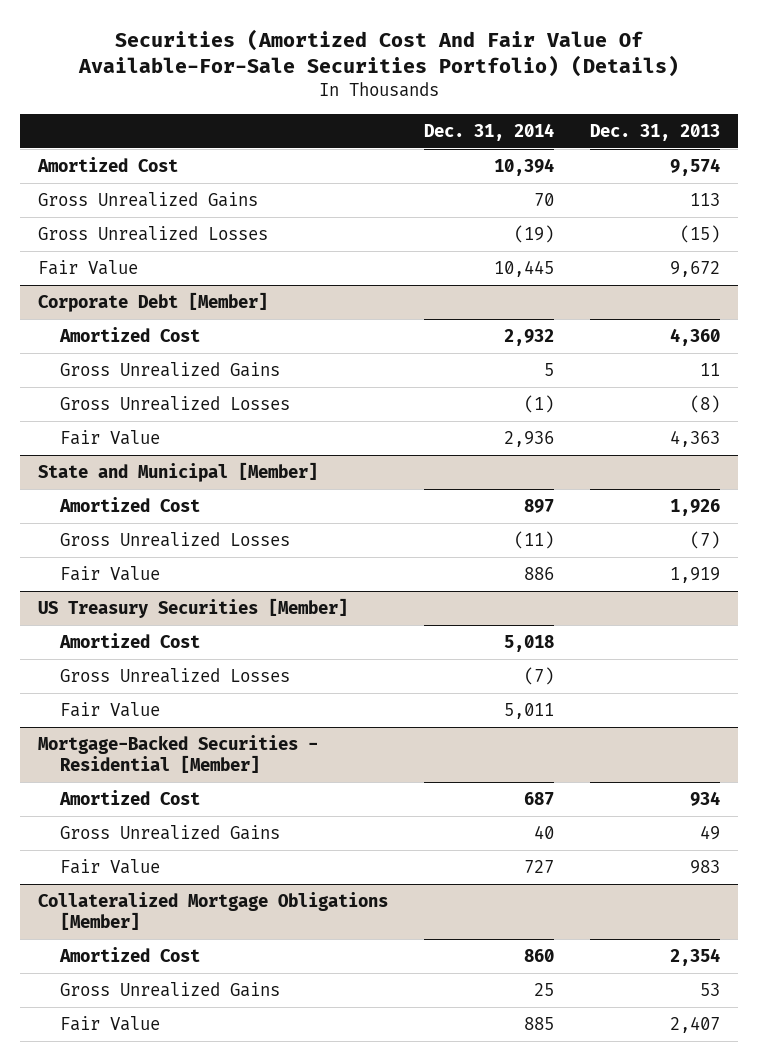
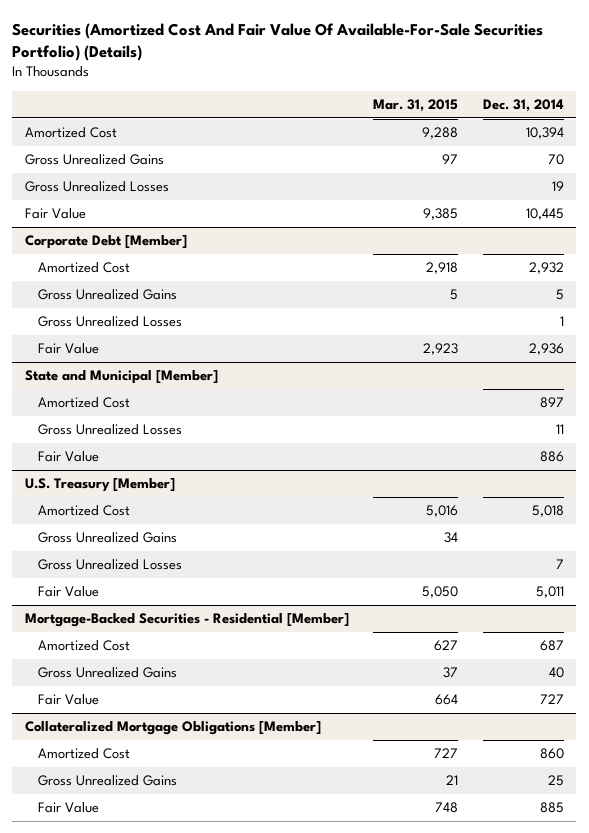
- | Dec. 31, 2014 | Dec. 31, 2013
+ | Mar. 31, 2015 | Dec. 31, 2014
- Gross Unrealized Losses | (19) | (15)
+ Gross Unrealized Losses | | 19
@ Corporate Debt [Member]
- Gross Unrealized Losses | (1) | (8)
+ Gross Unrealized Losses | | 1
@ State and Municipal [Member]
- Gross Unrealized Losses | (11) | (7)
+ Gross Unrealized Losses | | 11
- US Treasury Securities [Member]
+ U.S. Treasury [Member]
- Gross Unrealized Losses | (7) |
+ Gross Unrealized Gains | 34 |
+ Gross Unrealized Losses | | 7

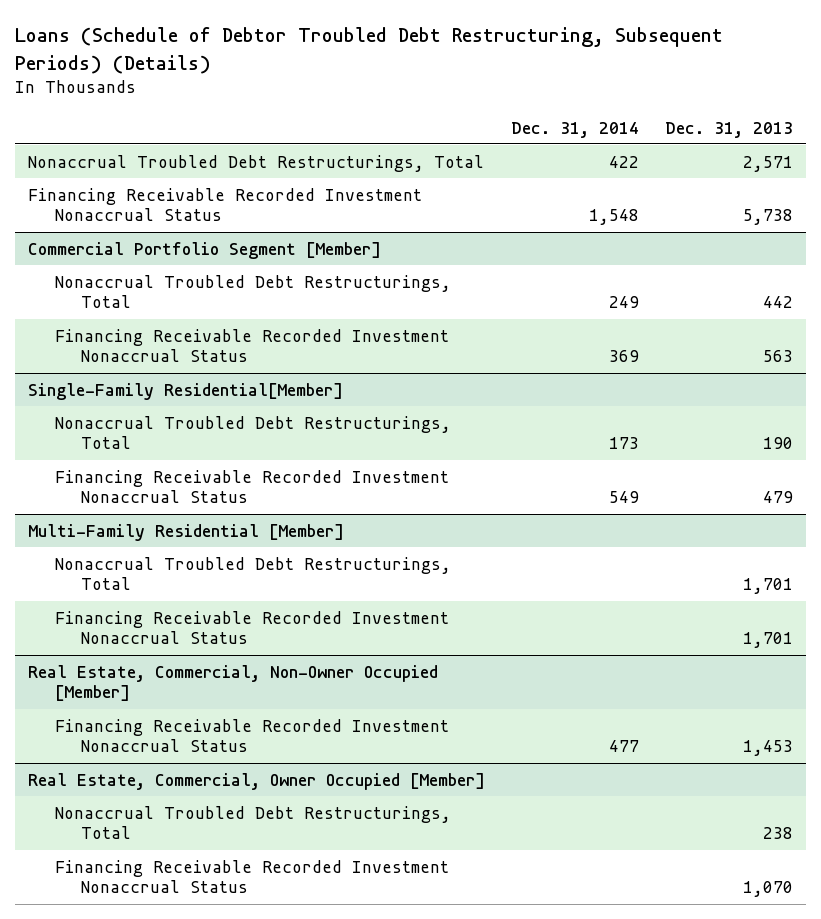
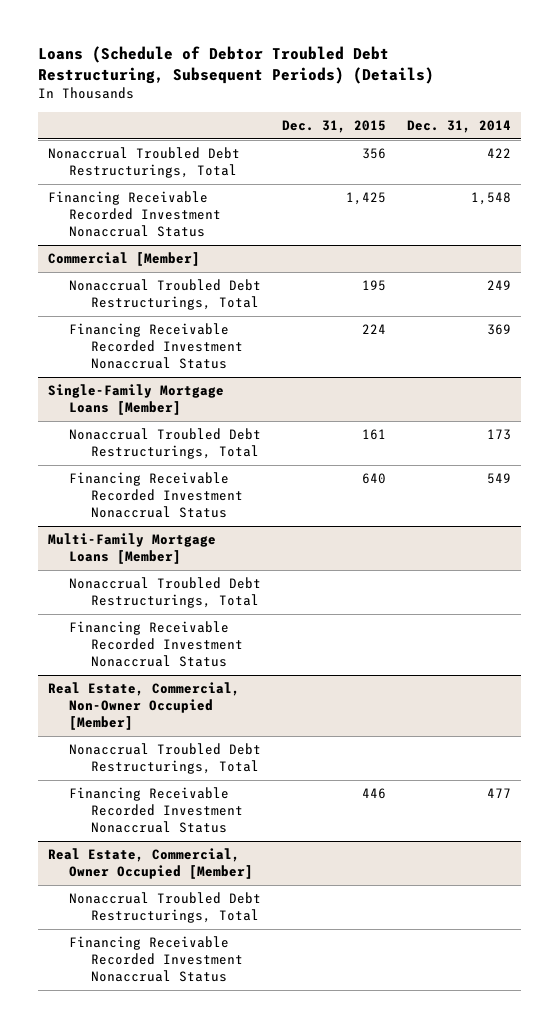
- | Dec. 31, 2014 | Dec. 31, 2013
+ | Dec. 31, 2015 | Dec. 31, 2014
- Commercial Portfolio Segment [Member]
+ Commercial [Member]
- Single-Family Residential[Member]
+ Single-Family Mortgage Loans [Member]
- Multi-Family Residential [Member]
+ Multi-Family Mortgage Loans [Member]
@ Real Estate, Commercial, Non-Owner Occupied [Member]
+ Nonaccrual Troubled Debt Restructurings, Total

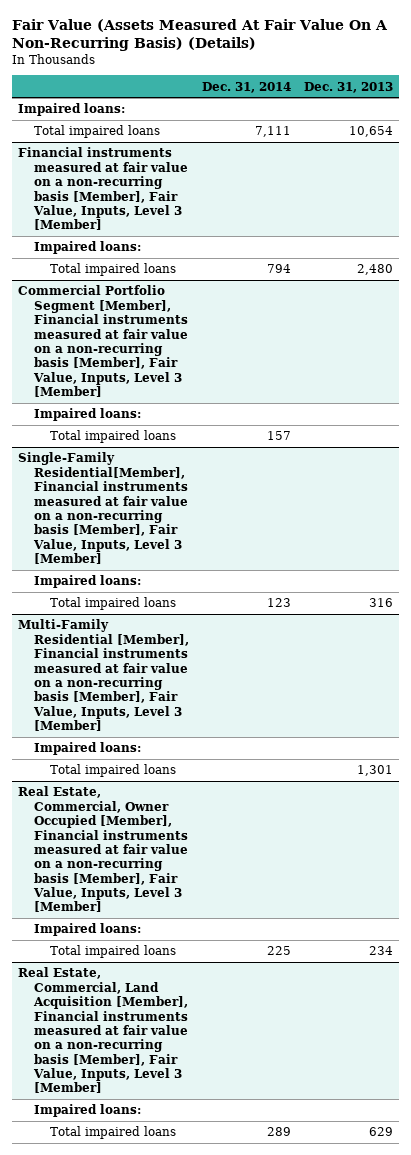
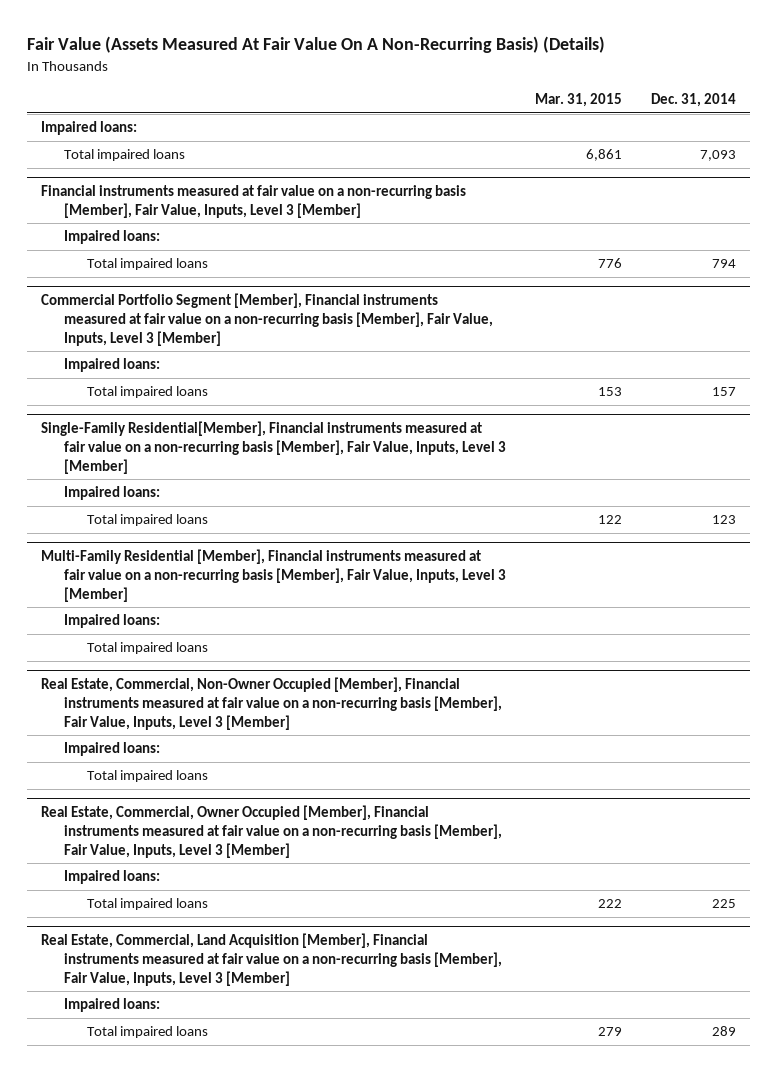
- | Dec. 31, 2014 | Dec. 31, 2013
+ | Mar. 31, 2015 | Dec. 31, 2014
- Total impaired loans | 7,111 | 10,654
+ Total impaired loans | 6,861 | 7,093
+ Real Estate, Commercial, Non-Owner Occupied [Member], Financial instruments measured at fair value on a non-recurring basis [Member], Fair Value, Inputs, Level 3 [Member]
+ Impaired loans:
+ Total impaired loans

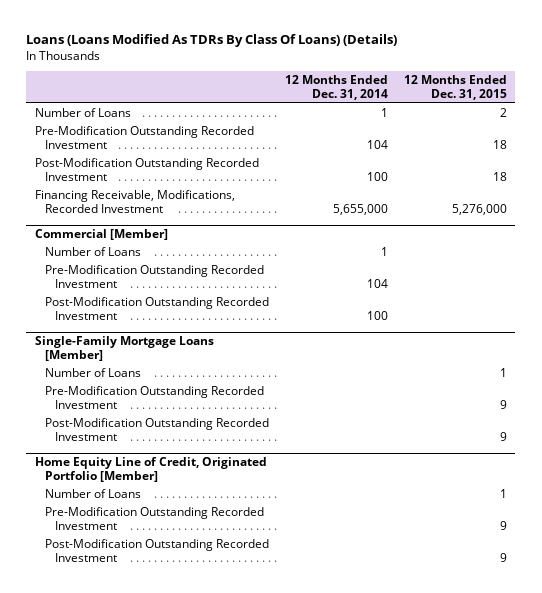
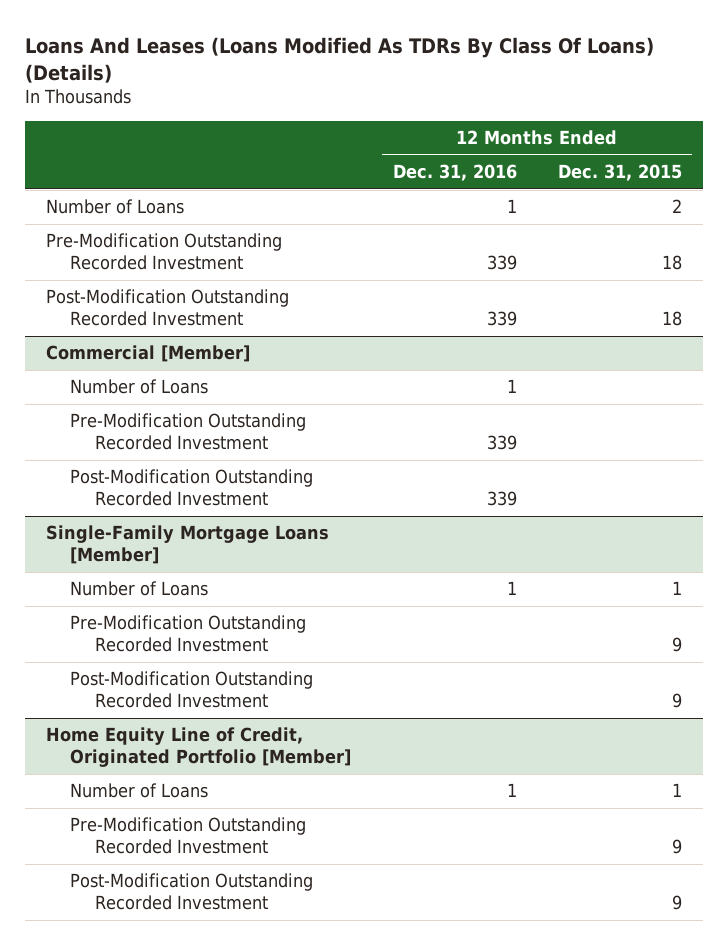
- Loans (Loans Modified As TDRs By Class Of Loans) (Details)
+ Loans And Leases (Loans Modified As TDRs By Class Of Loans) (Details)
- | 12 Months Ended Dec. 31, 2014 | 12 Months Ended Dec. 31, 2015
+ | 12 Months Ended Dec. 31, 2016 | 12 Months Ended Dec. 31, 2015
- Financing Receivable, Modifications, Recorded Investment | 5,655,000 | 5,276,000

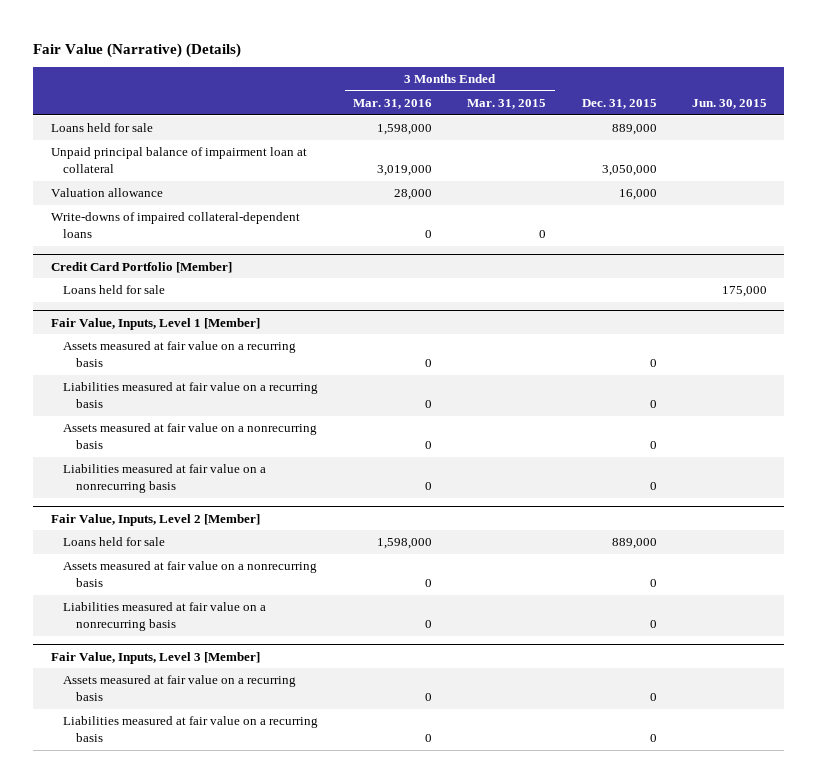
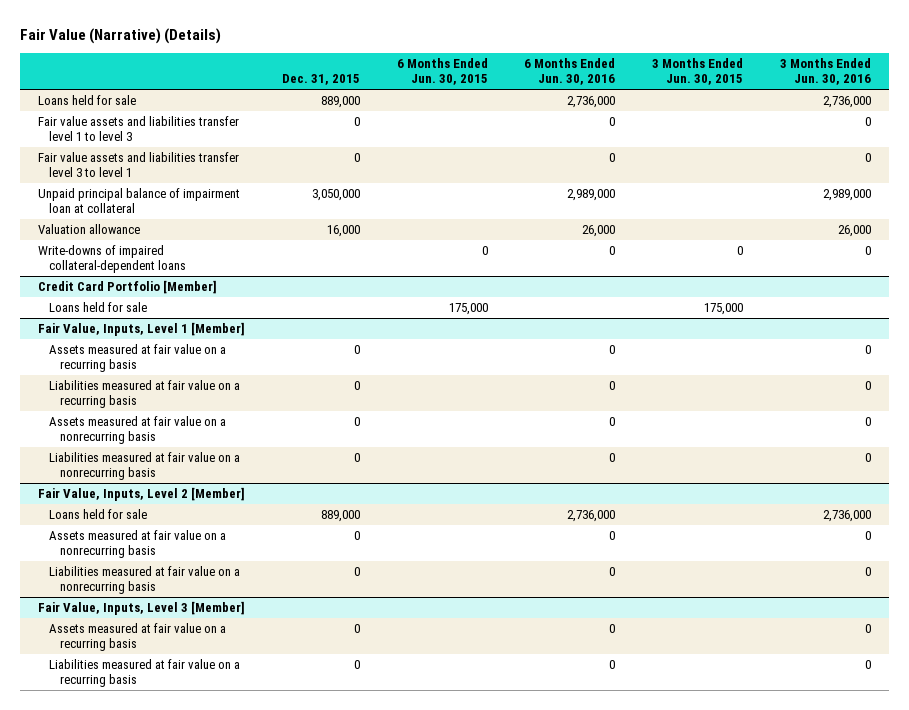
- | 3 Months Ended Mar. 31, 2016 | 3 Months Ended Mar. 31, 2015 | Dec. 31, 2015 | Jun. 30, 2015
+ | Dec. 31, 2015 | 6 Months Ended Jun. 30, 2015 | 6 Months Ended Jun. 30, 2016 | 3 Months Ended Jun. 30, 2015 | 3 Months Ended Jun. 30, 2016
+ Fair value assets and liabilities transfer level 1 to level 3 | 0 | | 0 | | 0
+ Fair value assets and liabilities transfer level 3 to level 1 | 0 | | 0 | | 0

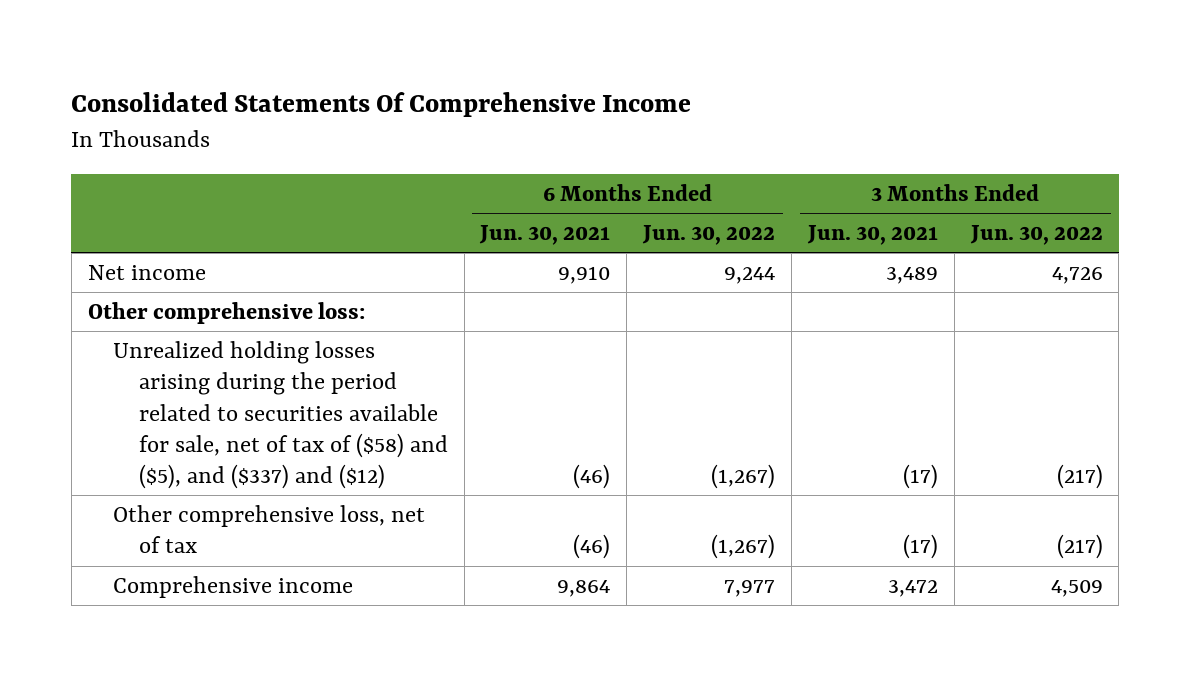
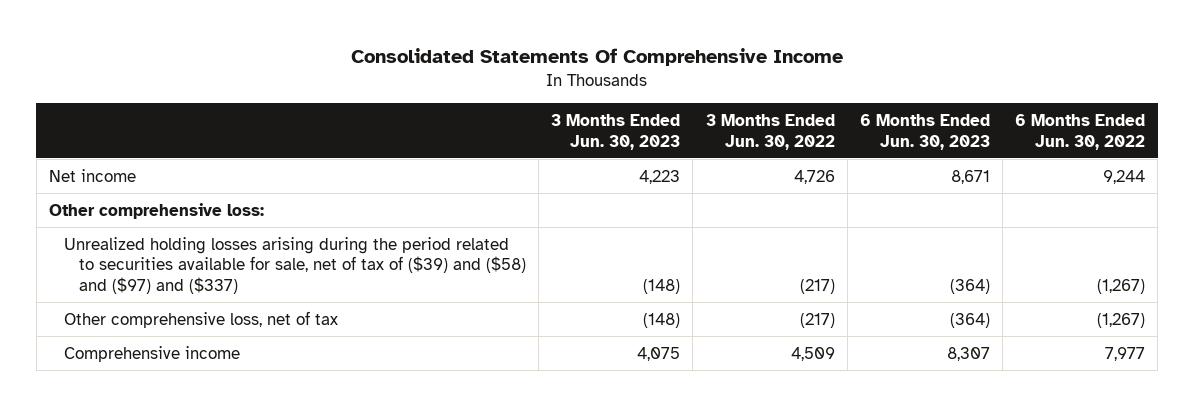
- | 6 Months Ended Jun. 30, 2021 | 6 Months Ended Jun. 30, 2022 | 3 Months Ended Jun. 30, 2021 | 3 Months Ended Jun. 30, 2022
+ | 3 Months Ended Jun. 30, 2023 | 3 Months Ended Jun. 30, 2022 | 6 Months Ended Jun. 30, 2023 | 6 Months Ended Jun. 30, 2022
- Unrealized holding losses arising during the period related to securities available for sale, net of tax of ($58) and ($5), and ($337) and ($12) | (46) | (1,267) | (17) | (217)
+ Unrealized holding losses arising during the period related to securities available for sale, net of tax of ($39) and ($58) and ($97) and ($337) | (148) | (217) | (364) | (1,267)

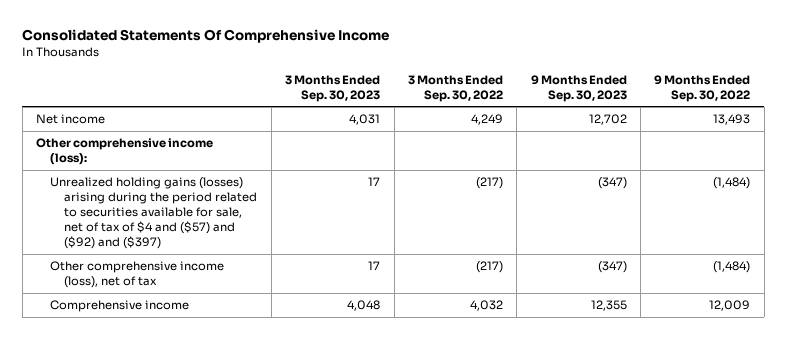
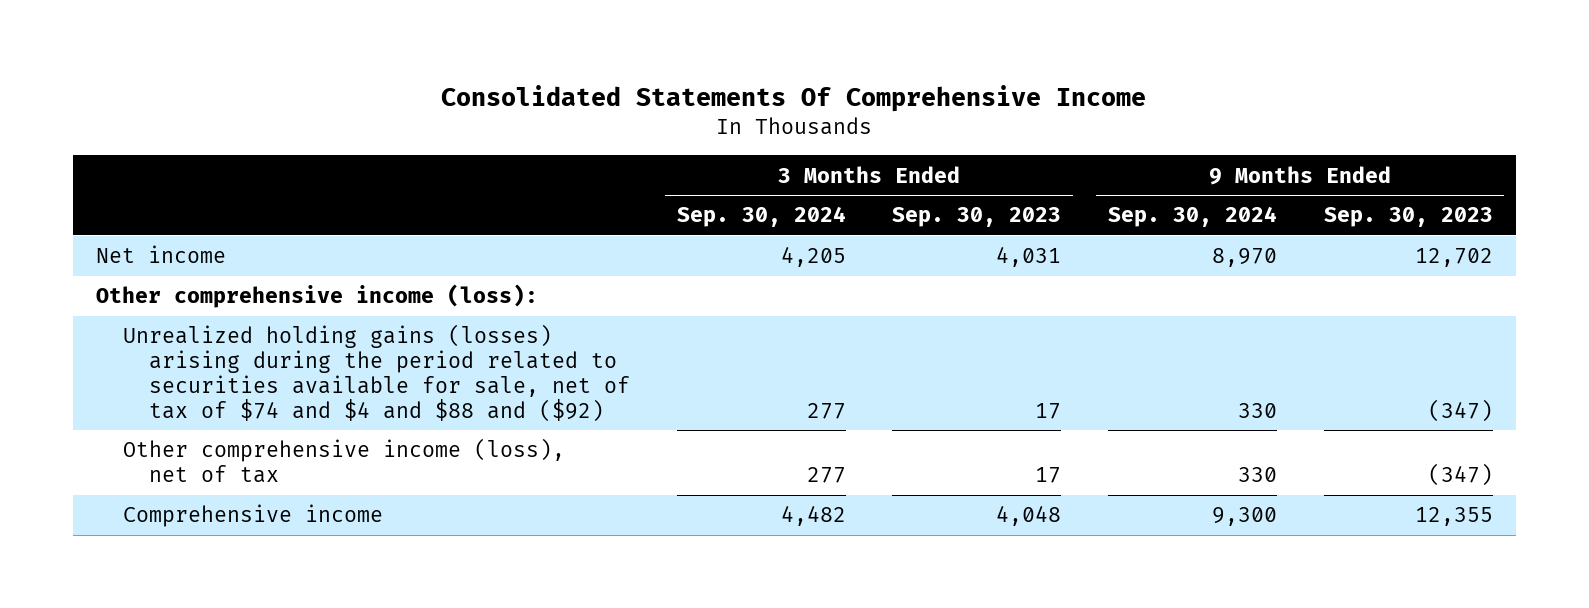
- | 3 Months Ended Sep. 30, 2023 | 3 Months Ended Sep. 30, 2022 | 9 Months Ended Sep. 30, 2023 | 9 Months Ended Sep. 30, 2022
+ | 3 Months Ended Sep. 30, 2024 | 3 Months Ended Sep. 30, 2023 | 9 Months Ended Sep. 30, 2024 | 9 Months Ended Sep. 30, 2023
- Unrealized holding gains (losses) arising during the period related to securities available for sale, net of tax of $4 and ($57) and ($92) and ($397) | 17 | (217) | (347) | (1,484)
+ Unrealized holding gains (losses) arising during the period related to securities available for sale, net of tax of $74 and $4 and $88 and ($92) | 277 | 17 | 330 | (347)

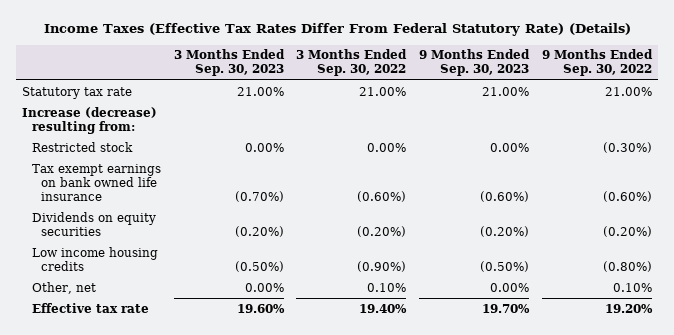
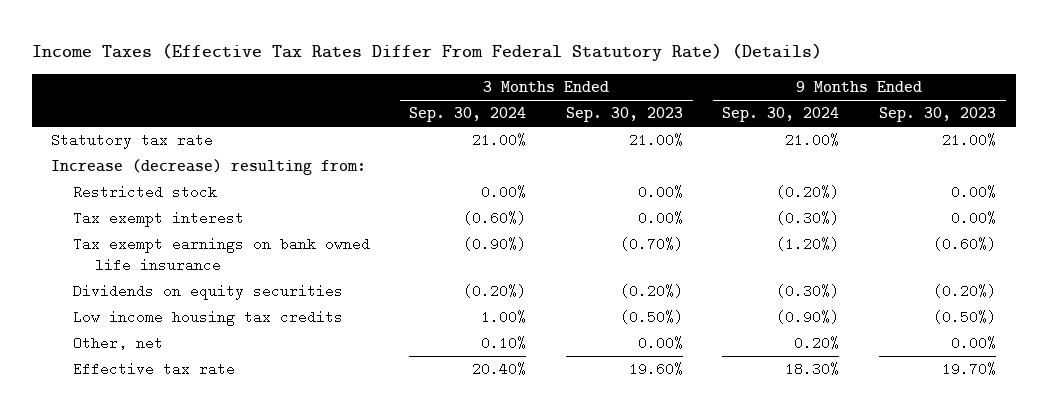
- | 3 Months Ended Sep. 30, 2023 | 3 Months Ended Sep. 30, 2022 | 9 Months Ended Sep. 30, 2023 | 9 Months Ended Sep. 30, 2022
+ | 3 Months Ended Sep. 30, 2024 | 3 Months Ended Sep. 30, 2023 | 9 Months Ended Sep. 30, 2024 | 9 Months Ended Sep. 30, 2023
+ Tax exempt interest | (0.60%) | 0.00% | (0.30%) | 0.00%
- Low income housing credits | (0.50%) | (0.90%) | (0.50%) | (0.80%)
+ Low income housing tax credits | 1.00% | (0.50%) | (0.90%) | (0.50%)

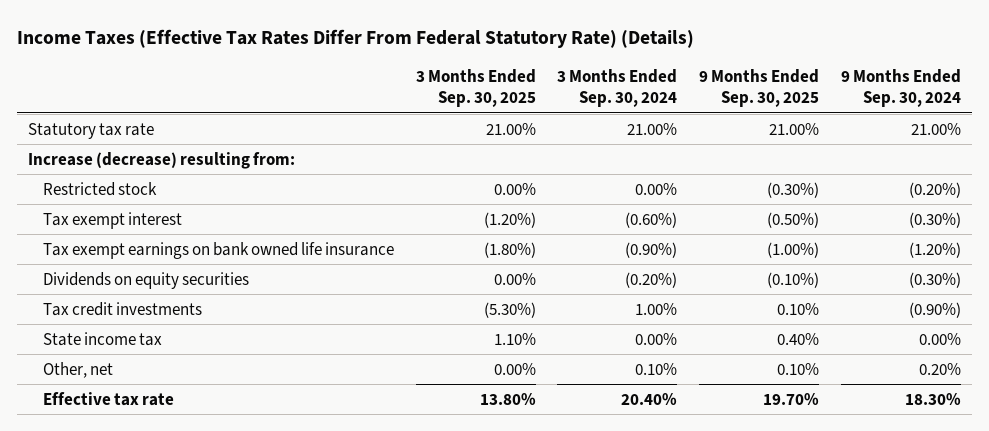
- | 3 Months Ended Sep. 30, 2024 | 3 Months Ended Sep. 30, 2023 | 9 Months Ended Sep. 30, 2024 | 9 Months Ended Sep. 30, 2023
+ | 3 Months Ended Sep. 30, 2025 | 3 Months Ended Sep. 30, 2024 | 9 Months Ended Sep. 30, 2025 | 9 Months Ended Sep. 30, 2024
- Low income housing tax credits | 1.00% | (0.50%) | (0.90%) | (0.50%)
+ Tax credit investments | (5.30%) | 1.00% | 0.10% | (0.90%)
+ State income tax | 1.10% | 0.00% | 0.40% | 0.00%

